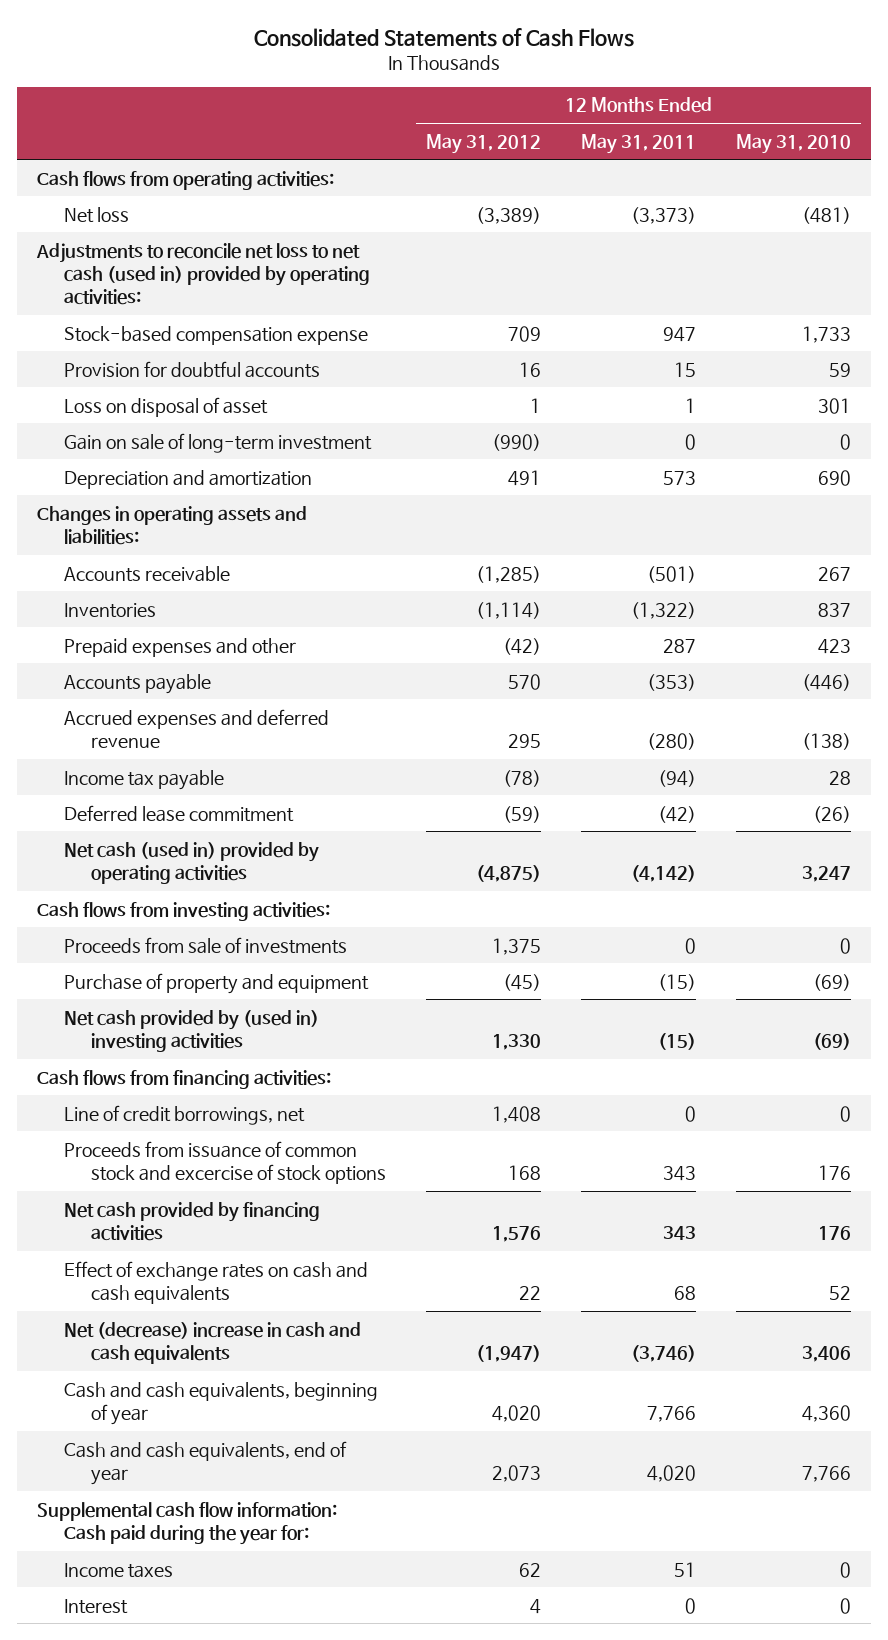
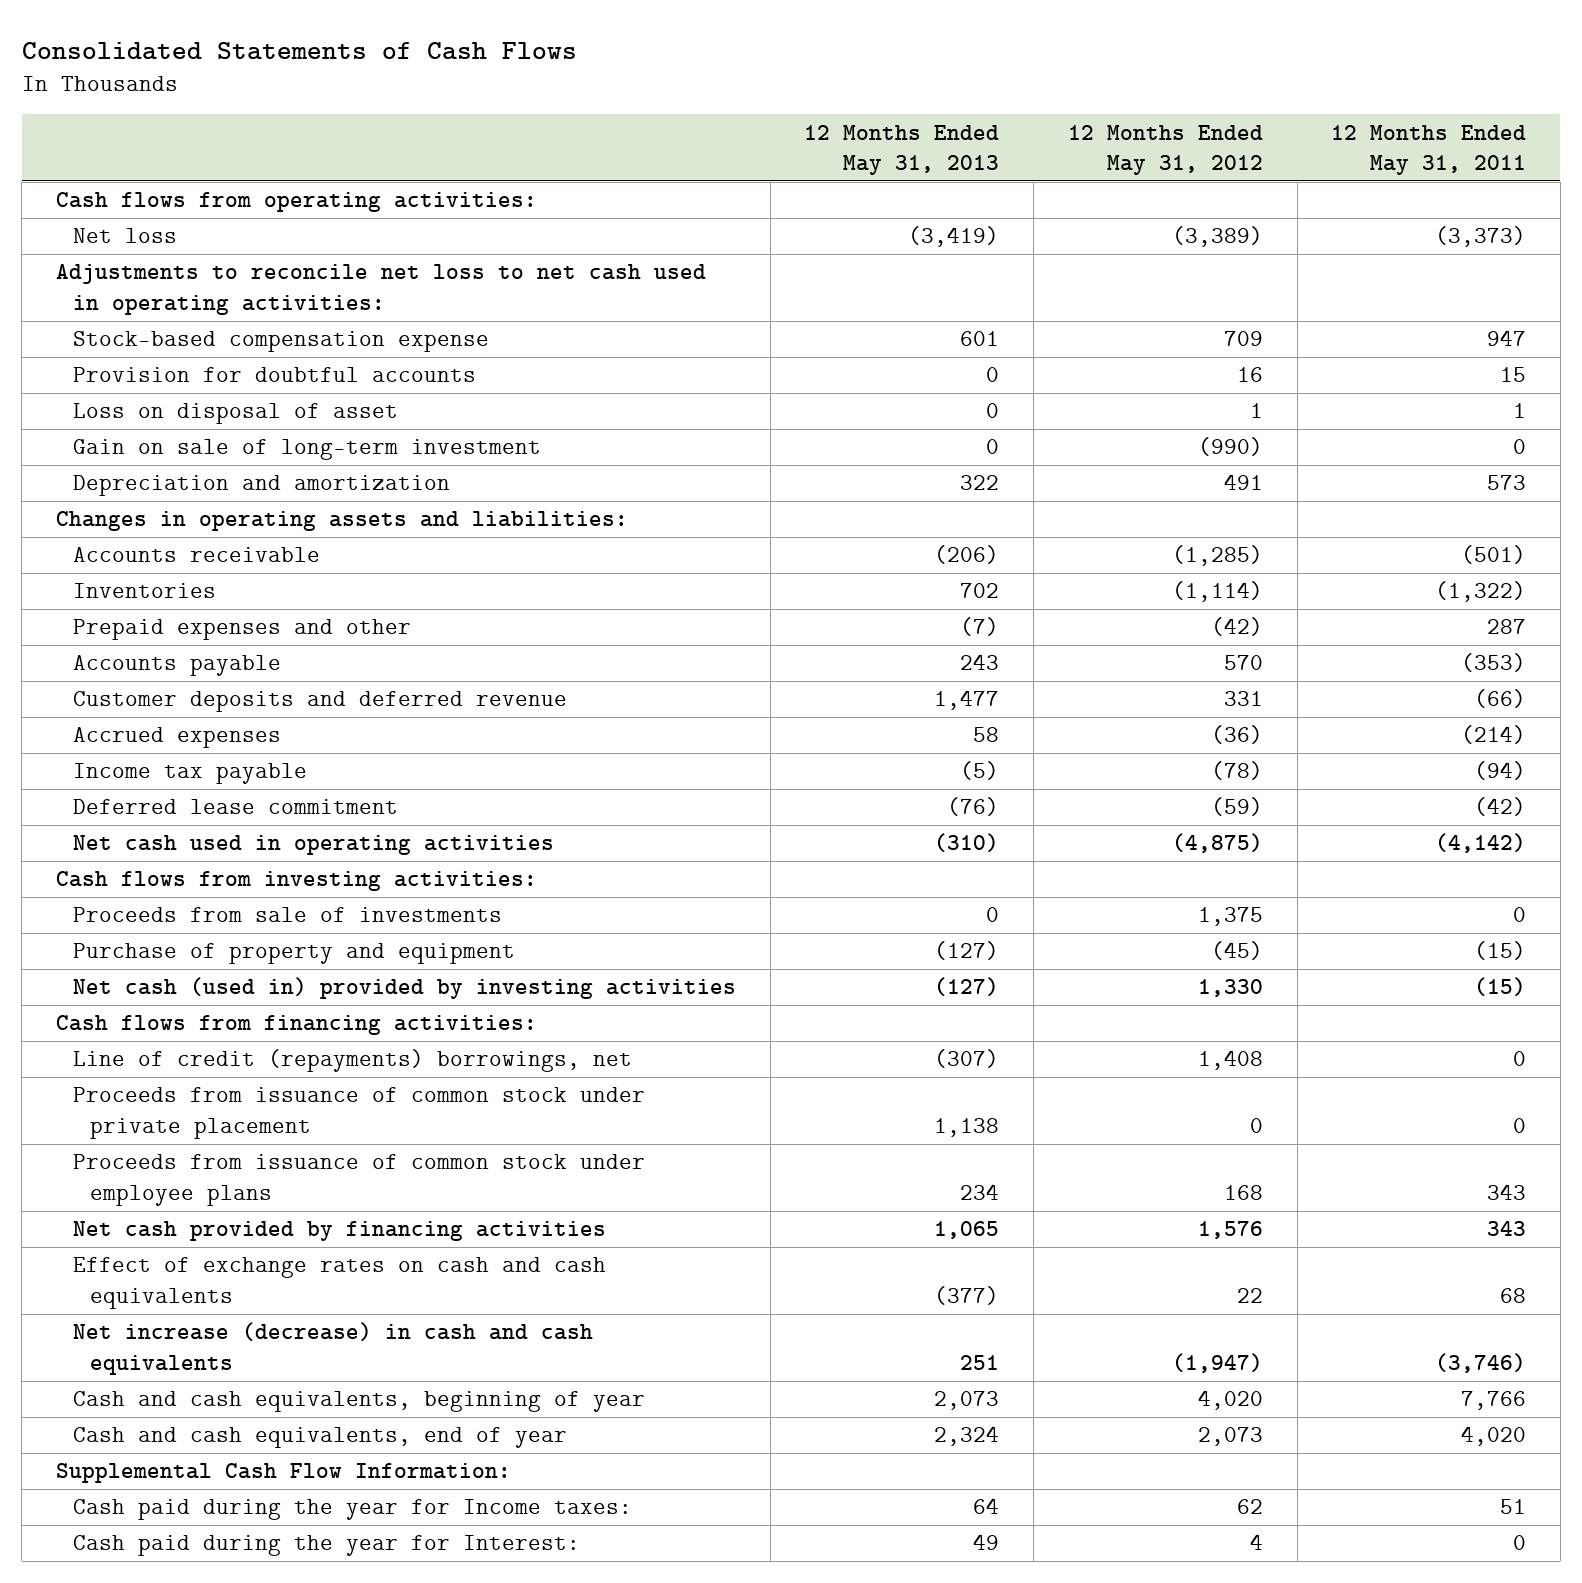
- | 12 Months Ended May 31, 2012 | 12 Months Ended May 31, 2011 | 12 Months Ended May 31, 2010
+ | 12 Months Ended May 31, 2013 | 12 Months Ended May 31, 2012 | 12 Months Ended May 31, 2011
- Adjustments to reconcile net loss to net cash (used in) provided by operating activities:
+ Adjustments to reconcile net loss to net cash used in operating activities:
- Accrued expenses and deferred revenue | 295 | (280) | (138)
+ Customer deposits and deferred revenue | 1,477 | 331 | (66)
+ Accrued expenses | 58 | (36) | (214)
- Net cash (used in) provided by operating activities | (4,875) | (4,142) | 3,247
+ Net cash used in operating activities | (310) | (4,875) | (4,142)
- Net cash provided by (used in) investing activities | 1,330 | (15) | (69)
+ Net cash (used in) provided by investing activities | (127) | 1,330 | (15)
- Line of credit borrowings, net | 1,408 | 0 | 0
- Proceeds from issuance of common stock and excercise of stock options | 168 | 343 | 176
+ Line of credit (repayments) borrowings, net | (307) | 1,408 | 0
+ Proceeds from issuance of common stock under private placement | 1,138 | 0 | 0
+ Proceeds from issuance of common stock under employee plans | 234 | 168 | 343
- Net (decrease) increase in cash and cash equivalents | (1,947) | (3,746) | 3,406
+ Net increase (decrease) in cash and cash equivalents | 251 | (1,947) | (3,746)
- Supplemental cash flow information: Cash paid during the year for:
- Income taxes | 62 | 51 | 0
- Interest | 4 | 0 | 0
+ Supplemental Cash Flow Information:
+ Cash paid during the year for Income taxes: | 64 | 62 | 51
+ Cash paid during the year for Interest: | 49 | 4 | 0

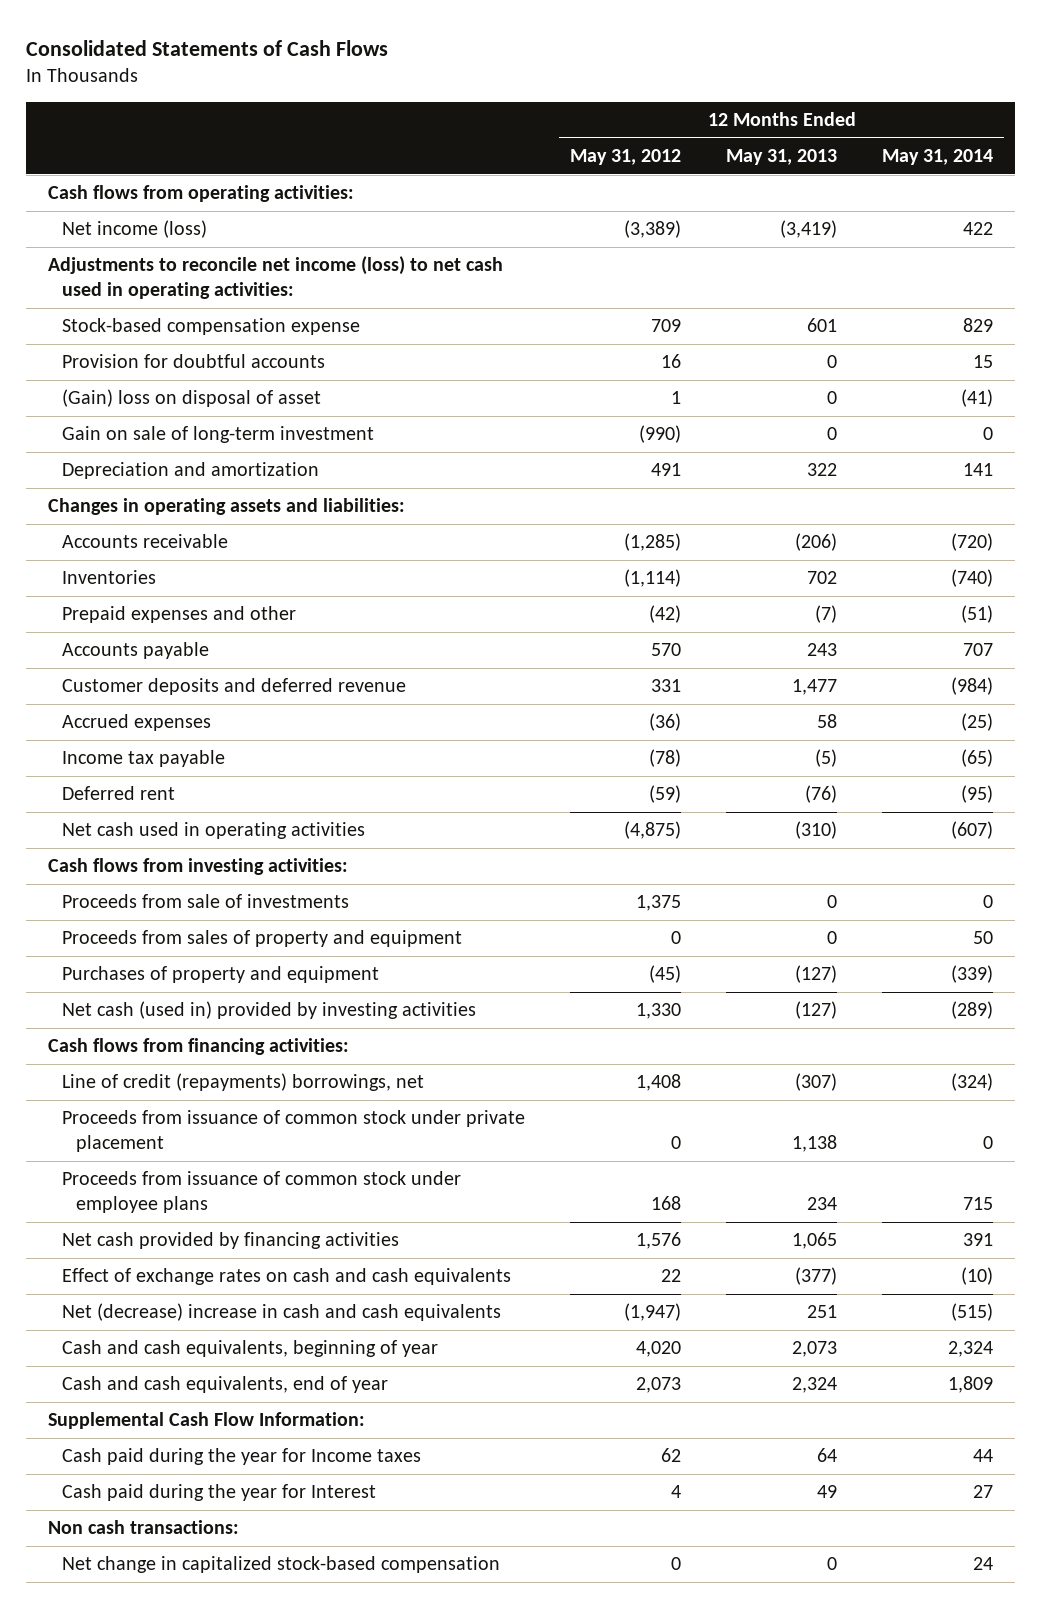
- | 12 Months Ended May 31, 2013 | 12 Months Ended May 31, 2012 | 12 Months Ended May 31, 2011
+ | 12 Months Ended May 31, 2012 | 12 Months Ended May 31, 2013 | 12 Months Ended May 31, 2014
- Net loss | (3,419) | (3,389) | (3,373)
- Adjustments to reconcile net loss to net cash used in operating activities:
+ Net income (loss) | (3,389) | (3,419) | 422
+ Adjustments to reconcile net income (loss) to net cash used in operating activities:
- Loss on disposal of asset | 0 | 1 | 1
+ (Gain) loss on disposal of asset | 1 | 0 | (41)
- Deferred lease commitment | (76) | (59) | (42)
+ Deferred rent | (59) | (76) | (95)
- Purchase of property and equipment | (127) | (45) | (15)
+ Proceeds from sales of property and equipment | 0 | 0 | 50
+ Purchases of property and equipment | (45) | (127) | (339)
- Net increase (decrease) in cash and cash equivalents | 251 | (1,947) | (3,746)
+ Net (decrease) increase in cash and cash equivalents | (1,947) | 251 | (515)
- Cash paid during the year for Income taxes: | 64 | 62 | 51
- Cash paid during the year for Interest: | 49 | 4 | 0
+ Cash paid during the year for Income taxes | 62 | 64 | 44
+ Cash paid during the year for Interest | 4 | 49 | 27
+ Non cash transactions:
+ Net change in capitalized stock-based compensation | 0 | 0 | 24

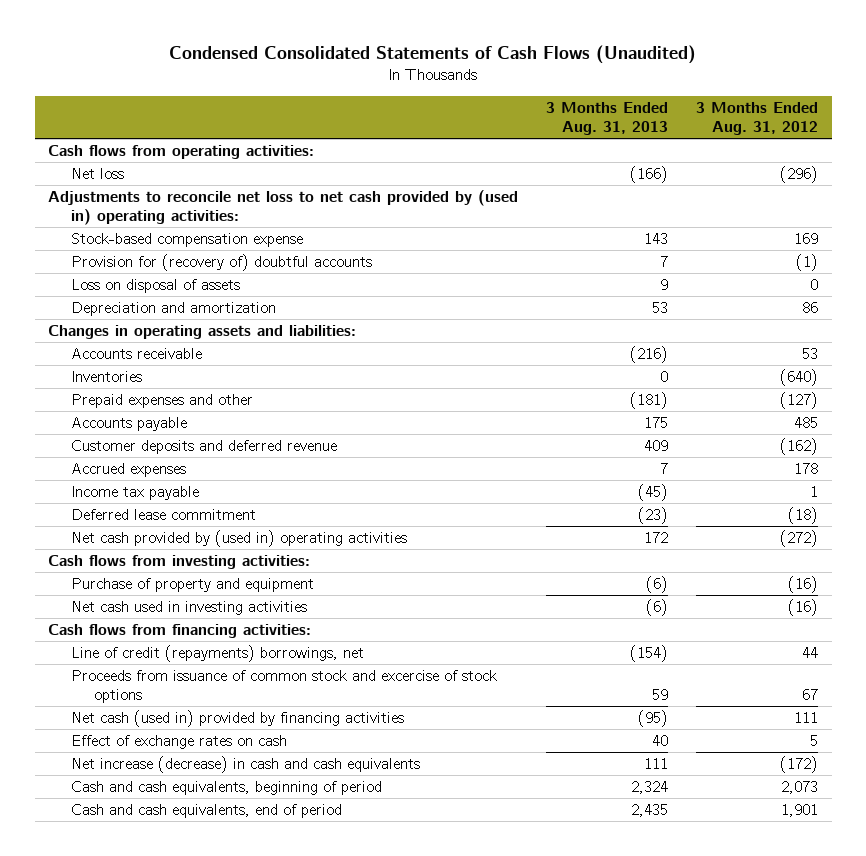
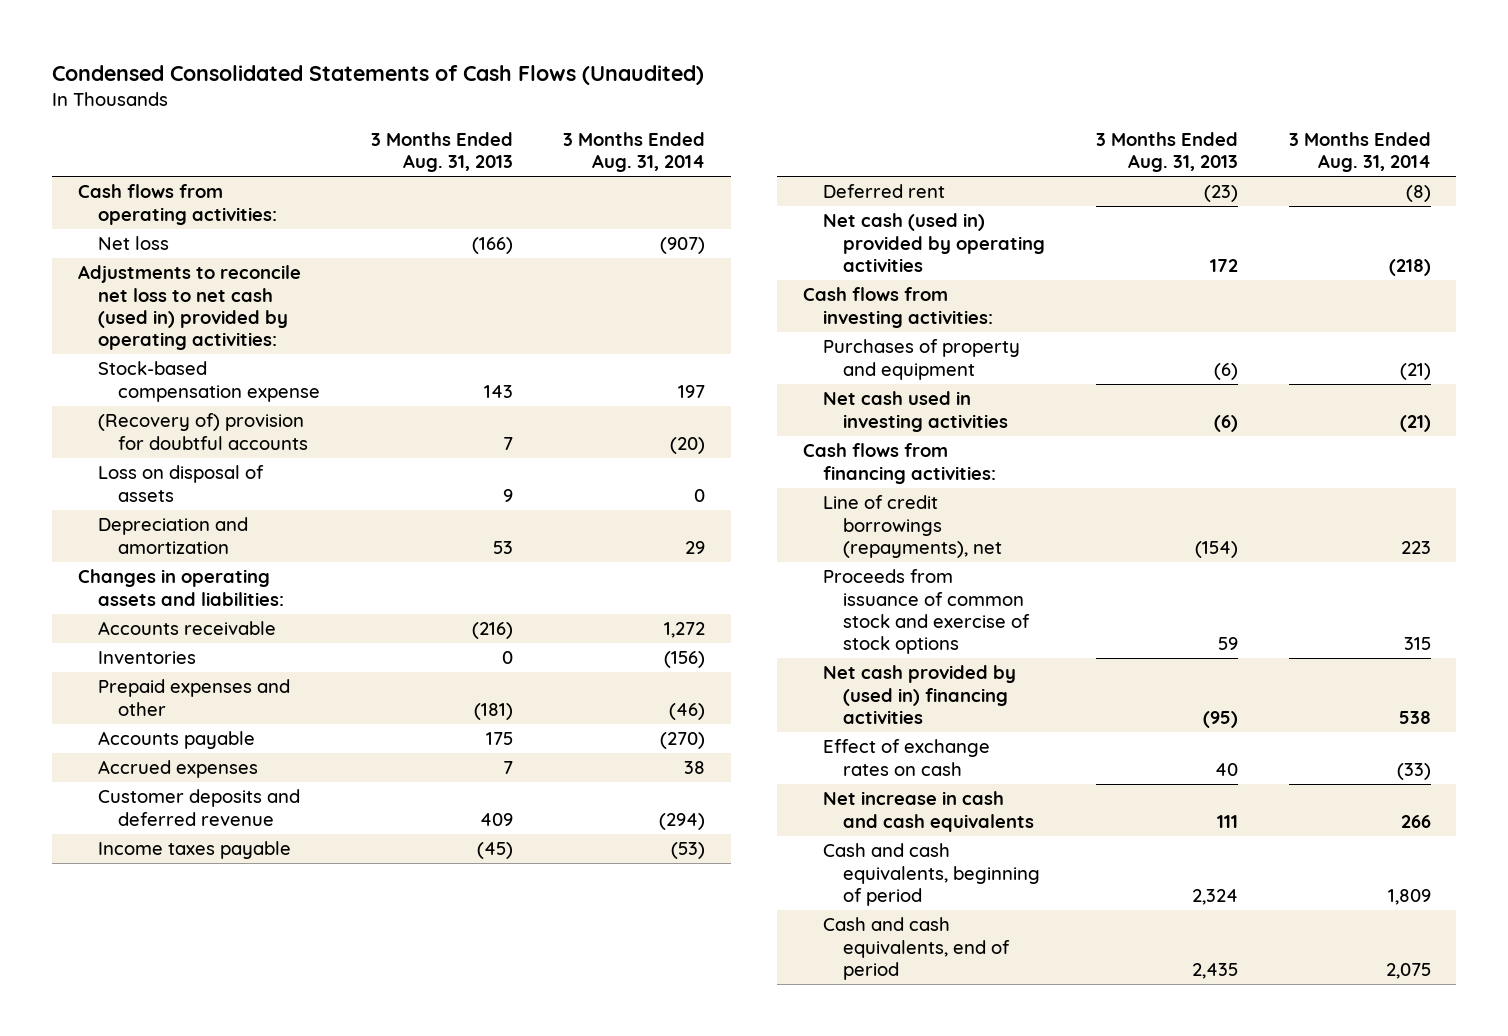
- | 3 Months Ended Aug. 31, 2013 | 3 Months Ended Aug. 31, 2012
+ | 3 Months Ended Aug. 31, 2013 | 3 Months Ended Aug. 31, 2014
- Adjustments to reconcile net loss to net cash provided by (used in) operating activities:
+ Adjustments to reconcile net loss to net cash (used in) provided by operating activities:
- Provision for (recovery of) doubtful accounts | 7 | (1)
+ (Recovery of) provision for doubtful accounts | 7 | (20)
- Income tax payable | (45) | 1
- Deferred lease commitment | (23) | (18)
- Net cash provided by (used in) operating activities | 172 | (272)
moved down: Customer deposits and deferred revenue | 409 | (294)
+ Income taxes payable | (45) | (53)
+ Deferred rent | (23) | (8)
+ Net cash (used in) provided by operating activities | 172 | (218)
- Purchase of property and equipment | (6) | (16)
+ Purchases of property and equipment | (6) | (21)
- Line of credit (repayments) borrowings, net | (154) | 44
- Proceeds from issuance of common stock and excercise of stock options | 59 | 67
- Net cash (used in) provided by financing activities | (95) | 111
+ Line of credit borrowings (repayments), net | (154) | 223
+ Proceeds from issuance of common stock and exercise of stock options | 59 | 315
+ Net cash provided by (used in) financing activities | (95) | 538
- Net increase (decrease) in cash and cash equivalents | 111 | (172)
+ Net increase in cash and cash equivalents | 111 | 266

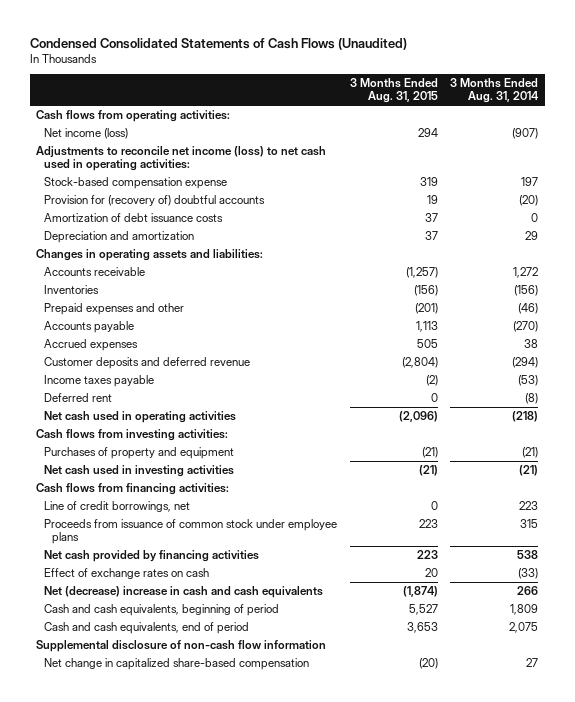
- | 3 Months Ended Aug. 31, 2013 | 3 Months Ended Aug. 31, 2014
+ | 3 Months Ended Aug. 31, 2015 | 3 Months Ended Aug. 31, 2014
- Net loss | (166) | (907)
- Adjustments to reconcile net loss to net cash (used in) provided by operating activities:
+ Net income (loss) | 294 | (907)
+ Adjustments to reconcile net income (loss) to net cash used in operating activities:
- (Recovery of) provision for doubtful accounts | 7 | (20)
- Loss on disposal of assets | 9 | 0
+ Provision for (recovery of) doubtful accounts | 19 | (20)
+ Amortization of debt issuance costs | 37 | 0
- Net cash (used in) provided by operating activities | 172 | (218)
+ Net cash used in operating activities | (2,096) | (218)
- Line of credit borrowings (repayments), net | (154) | 223
- Proceeds from issuance of common stock and exercise of stock options | 59 | 315
- Net cash provided by (used in) financing activities | (95) | 538
+ Line of credit borrowings, net | 0 | 223
+ Proceeds from issuance of common stock under employee plans | 223 | 315
+ Net cash provided by financing activities | 223 | 538
- Net increase in cash and cash equivalents | 111 | 266
+ Net (decrease) increase in cash and cash equivalents | (1,874) | 266
+ Supplemental disclosure of non-cash flow information
+ Net change in capitalized share-based compensation | (20) | 27

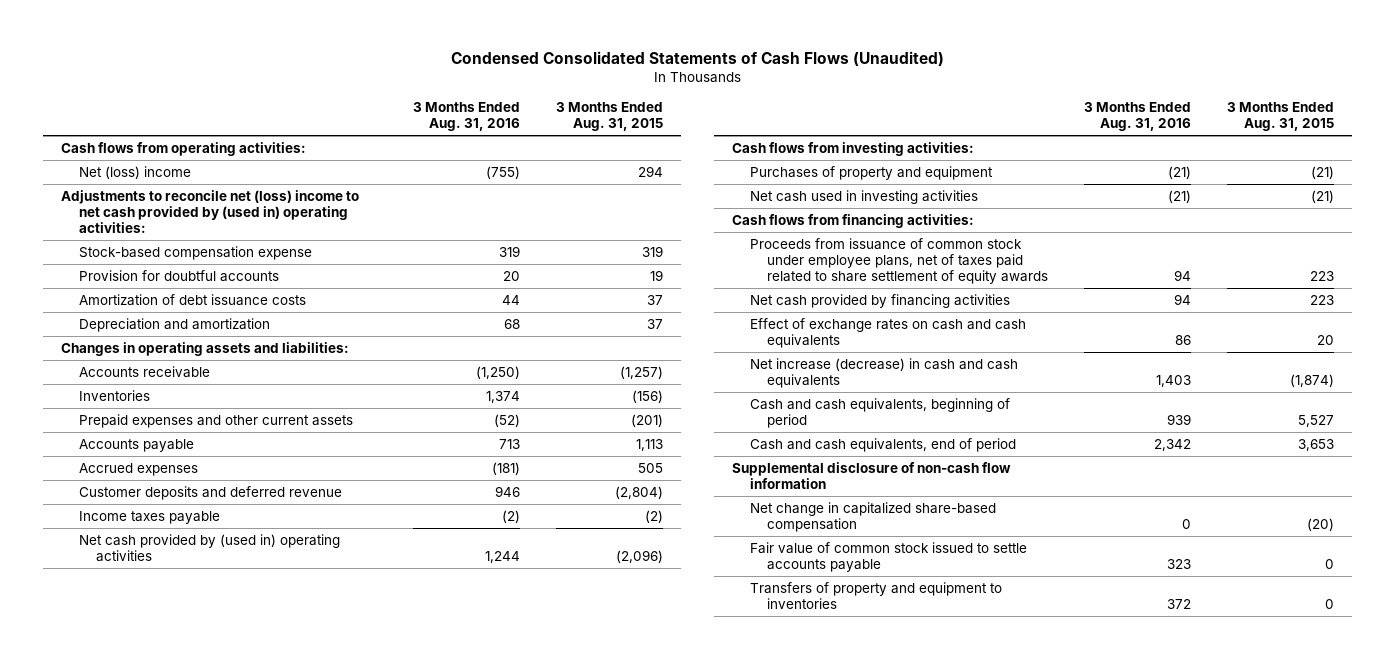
- | 3 Months Ended Aug. 31, 2015 | 3 Months Ended Aug. 31, 2014
+ | 3 Months Ended Aug. 31, 2016 | 3 Months Ended Aug. 31, 2015
- Net income (loss) | 294 | (907)
- Adjustments to reconcile net income (loss) to net cash used in operating activities:
+ Net (loss) income | (755) | 294
+ Adjustments to reconcile net (loss) income to net cash provided by (used in) operating activities:
- Provision for (recovery of) doubtful accounts | 19 | (20)
+ Provision for doubtful accounts | 20 | 19
- Prepaid expenses and other | (201) | (46)
+ Prepaid expenses and other current assets | (52) | (201)
- Deferred rent | 0 | (8)
- Net cash used in operating activities | (2,096) | (218)
+ Net cash provided by (used in) operating activities | 1,244 | (2,096)
- Line of credit borrowings, net | 0 | 223
- Proceeds from issuance of common stock under employee plans | 223 | 315
+ Proceeds from issuance of common stock under employee plans, net of taxes paid related to share settlement of equity awards | 94 | 223
- Effect of exchange rates on cash | 20 | (33)
- Net (decrease) increase in cash and cash equivalents | (1,874) | 266
+ Effect of exchange rates on cash and cash equivalents | 86 | 20
+ Net increase (decrease) in cash and cash equivalents | 1,403 | (1,874)
+ Fair value of common stock issued to settle accounts payable | 323 | 0
+ Transfers of property and equipment to inventories | 372 | 0

